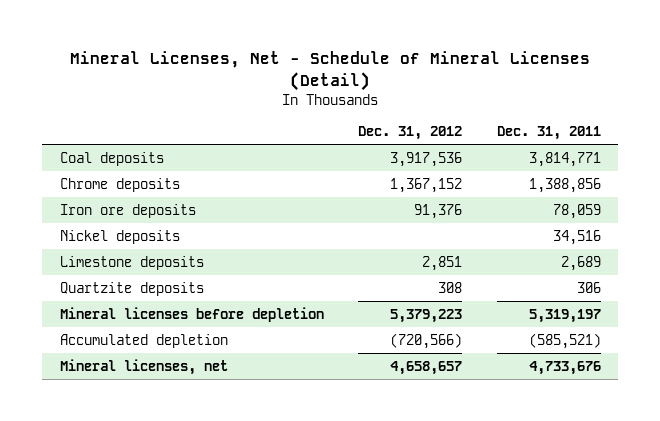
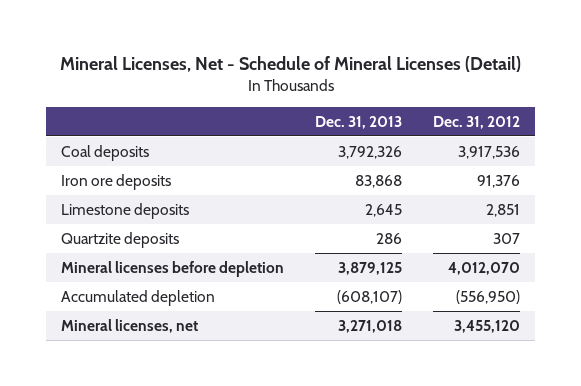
- | Dec. 31, 2012 | Dec. 31, 2011
+ | Dec. 31, 2013 | Dec. 31, 2012
- Chrome deposits | 1,367,152 | 1,388,856
- Nickel deposits | | 34,516
- Quartzite deposits | 308 | 306
- Mineral licenses before depletion | 5,379,223 | 5,319,197
- Accumulated depletion | (720,566) | (585,521)
- Mineral licenses, net | 4,658,657 | 4,733,676
+ Quartzite deposits | 286 | 307
+ Mineral licenses before depletion | 3,879,125 | 4,012,070
+ Accumulated depletion | (608,107) | (556,950)
+ Mineral licenses, net | 3,271,018 | 3,455,120

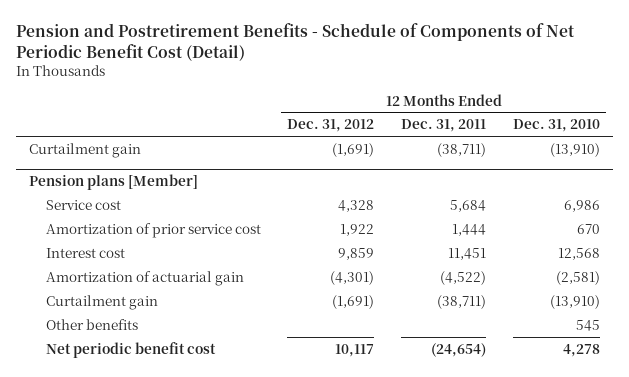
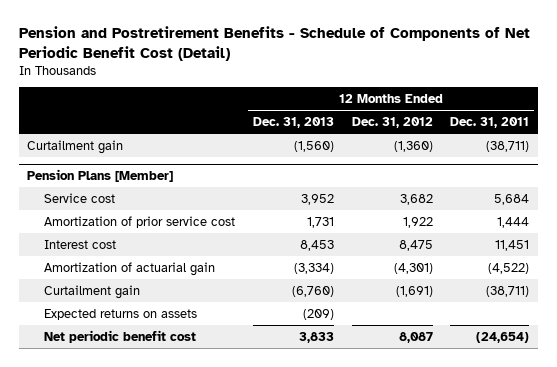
- | 12 Months Ended Dec. 31, 2012 | 12 Months Ended Dec. 31, 2011 | 12 Months Ended Dec. 31, 2010
+ | 12 Months Ended Dec. 31, 2013 | 12 Months Ended Dec. 31, 2012 | 12 Months Ended Dec. 31, 2011
- Curtailment gain | (1,691) | (38,711) | (13,910)
- Pension plans [Member]
- Service cost | 4,328 | 5,684 | 6,986
+ Curtailment gain | (1,560) | (1,360) | (38,711)
+ Pension Plans [Member]
+ Service cost | 3,952 | 3,682 | 5,684
- Interest cost | 9,859 | 11,451 | 12,568
+ Interest cost | 8,453 | 8,475 | 11,451
- Other benefits | | | 545
- Net periodic benefit cost | 10,117 | (24,654) | 4,278
+ Expected returns on assets | (209) | |
+ Net periodic benefit cost | 3,833 | 8,087 | (24,654)

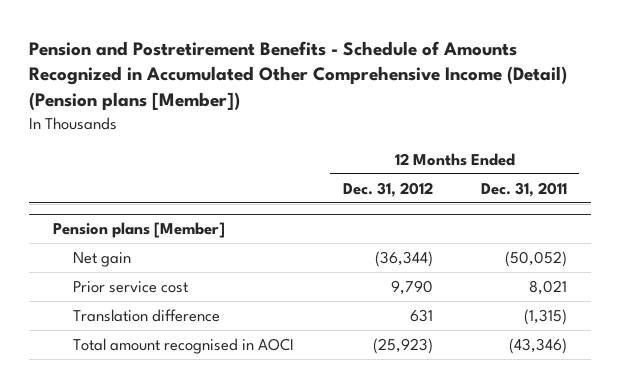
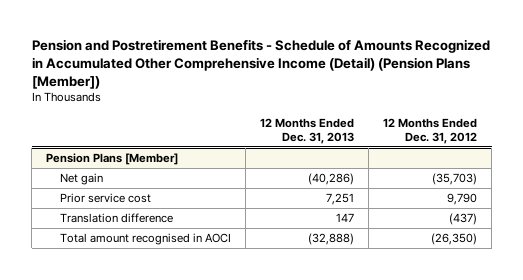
- Pension and Postretirement Benefits - Schedule of Amounts Recognized in Accumulated Other Comprehensive Income (Detail) (Pension plans [Member])
+ Pension and Postretirement Benefits - Schedule of Amounts Recognized in Accumulated Other Comprehensive Income (Detail) (Pension Plans [Member])
- | 12 Months Ended Dec. 31, 2012 | 12 Months Ended Dec. 31, 2011
+ | 12 Months Ended Dec. 31, 2013 | 12 Months Ended Dec. 31, 2012
- Pension plans [Member]
- Net gain | (36,344) | (50,052)
+ Pension Plans [Member]
+ Net gain | (40,286) | (35,703)
- Translation difference | 631 | (1,315)
- Total amount recognised in AOCI | (25,923) | (43,346)
+ Translation difference | 147 | (437)
+ Total amount recognised in AOCI | (32,888) | (26,350)

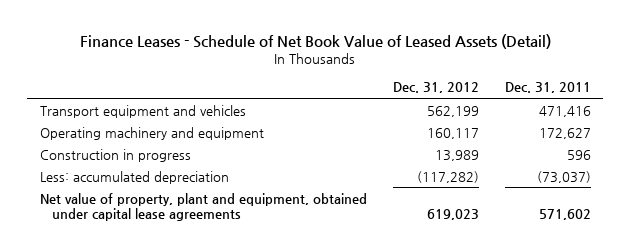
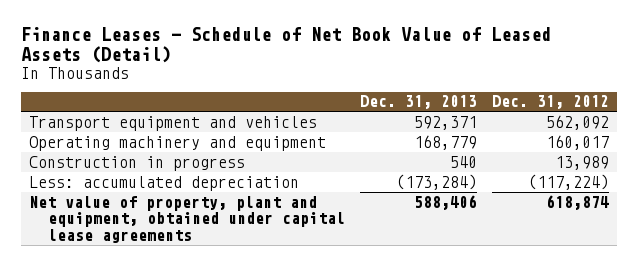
- | Dec. 31, 2012 | Dec. 31, 2011
+ | Dec. 31, 2013 | Dec. 31, 2012
- Transport equipment and vehicles | 562,199 | 471,416
- Operating machinery and equipment | 160,117 | 172,627
+ Transport equipment and vehicles | 592,371 | 562,092
+ Operating machinery and equipment | 168,779 | 160,017
- Less: accumulated depreciation | (117,282) | (73,037)
- Net value of property, plant and equipment, obtained under capital lease agreements | 619,023 | 571,602
+ Less: accumulated depreciation | (173,284) | (117,224)
+ Net value of property, plant and equipment, obtained under capital lease agreements | 588,406 | 618,874

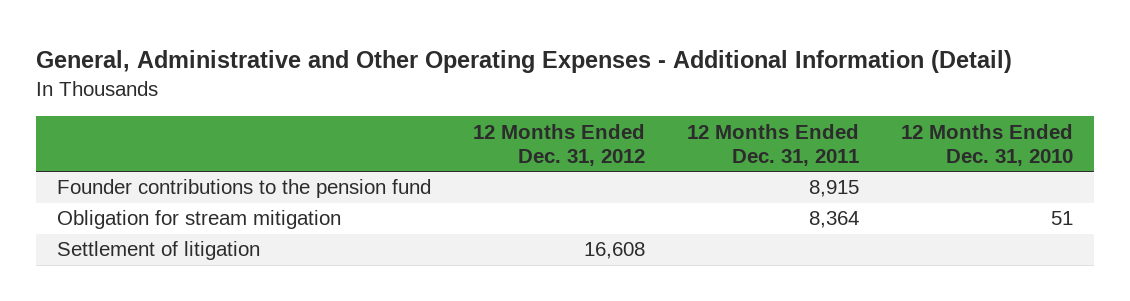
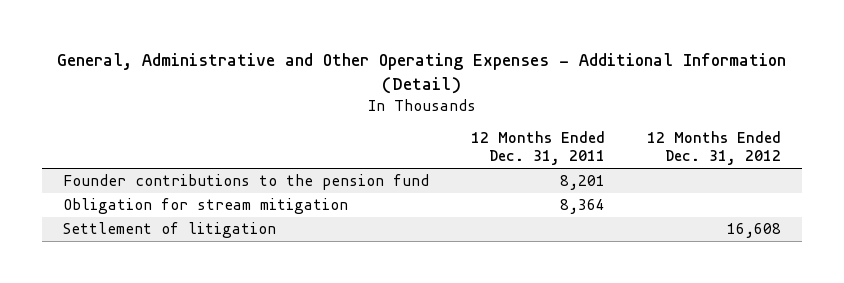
- | 12 Months Ended Dec. 31, 2012 | 12 Months Ended Dec. 31, 2011 | 12 Months Ended Dec. 31, 2010
+ | 12 Months Ended Dec. 31, 2011 | 12 Months Ended Dec. 31, 2012
- Founder contributions to the pension fund | | 8,915 |
+ Founder contributions to the pension fund | 8,201 |

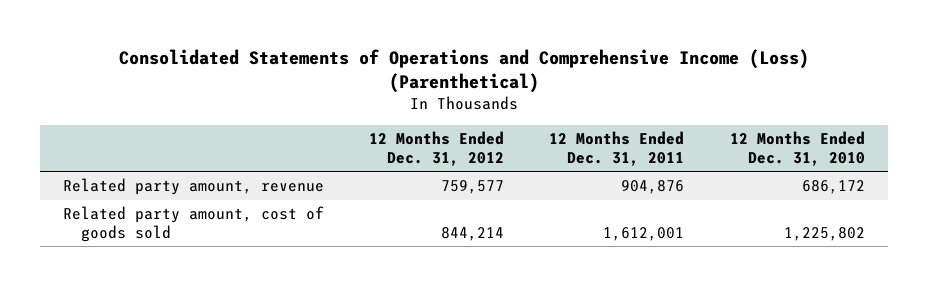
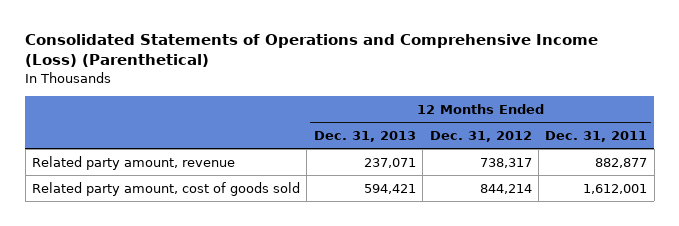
- | 12 Months Ended Dec. 31, 2012 | 12 Months Ended Dec. 31, 2011 | 12 Months Ended Dec. 31, 2010
+ | 12 Months Ended Dec. 31, 2013 | 12 Months Ended Dec. 31, 2012 | 12 Months Ended Dec. 31, 2011
- Related party amount, revenue | 759,577 | 904,876 | 686,172
+ Related party amount, revenue | 237,071 | 738,317 | 882,877

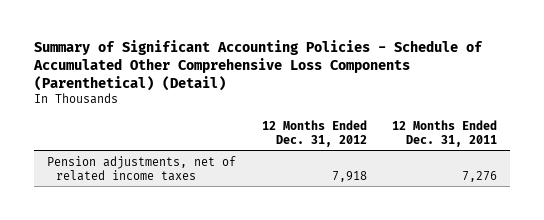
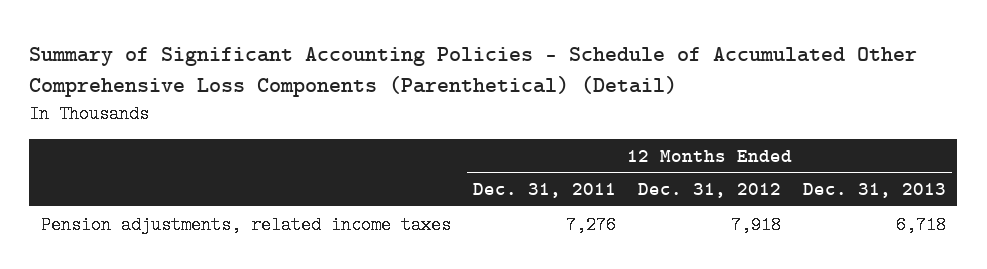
- | 12 Months Ended Dec. 31, 2012 | 12 Months Ended Dec. 31, 2011
+ | 12 Months Ended Dec. 31, 2011 | 12 Months Ended Dec. 31, 2012 | 12 Months Ended Dec. 31, 2013
- Pension adjustments, net of related income taxes | 7,918 | 7,276
+ Pension adjustments, related income taxes | 7,276 | 7,918 | 6,718

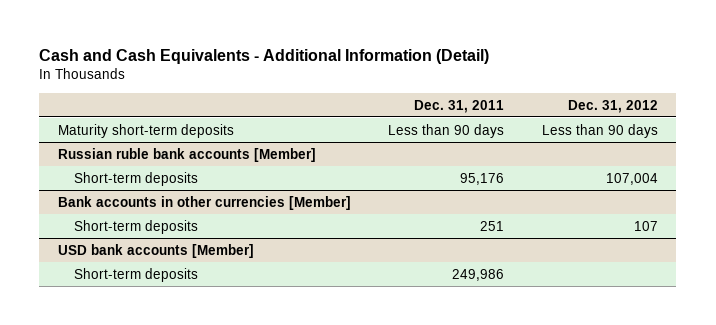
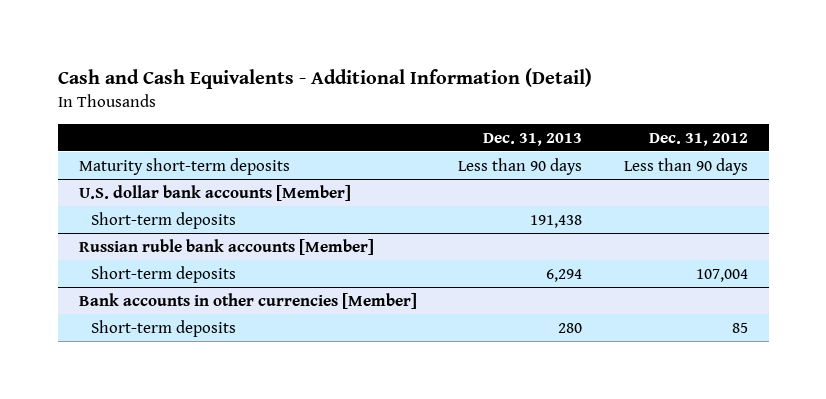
- | Dec. 31, 2011 | Dec. 31, 2012
+ | Dec. 31, 2013 | Dec. 31, 2012
+ U.S. dollar bank accounts [Member]
+ Short-term deposits | 191,438 |
@ Bank accounts in other currencies [Member]
- Short-term deposits | 251 | 107
- USD bank accounts [Member]
- Short-term deposits | 249,986 |
@ Bank accounts in other currencies [Member]
+ Short-term deposits | 280 | 85

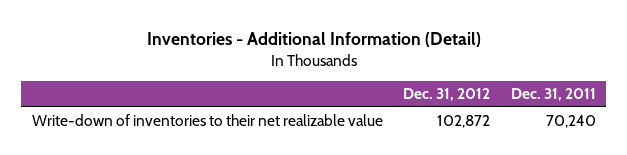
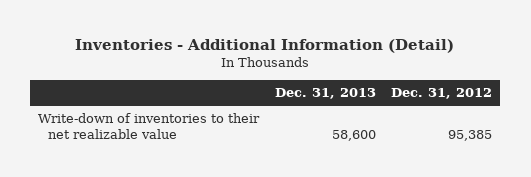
- | Dec. 31, 2012 | Dec. 31, 2011
+ | Dec. 31, 2013 | Dec. 31, 2012
- Write-down of inventories to their net realizable value | 102,872 | 70,240
+ Write-down of inventories to their net realizable value | 58,600 | 95,385

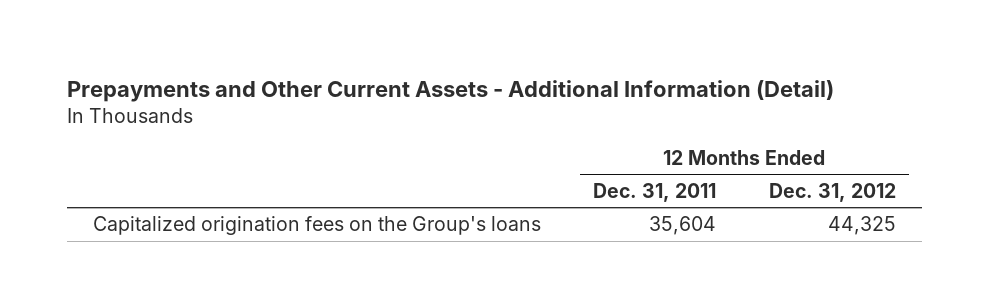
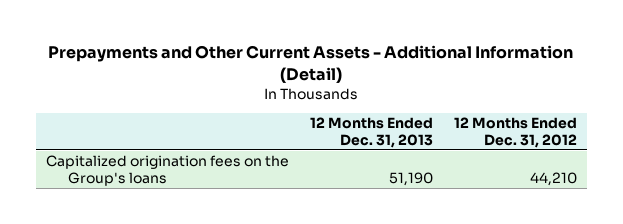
- | 12 Months Ended Dec. 31, 2011 | 12 Months Ended Dec. 31, 2012
+ | 12 Months Ended Dec. 31, 2013 | 12 Months Ended Dec. 31, 2012
- Capitalized origination fees on the Group's loans | 35,604 | 44,325
+ Capitalized origination fees on the Group's loans | 51,190 | 44,210

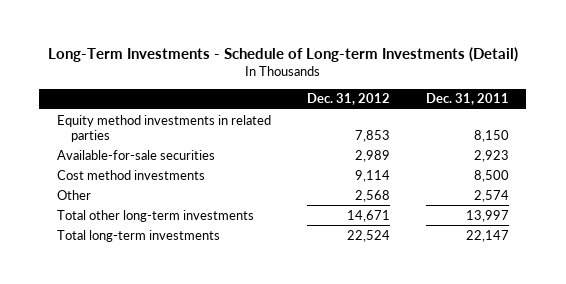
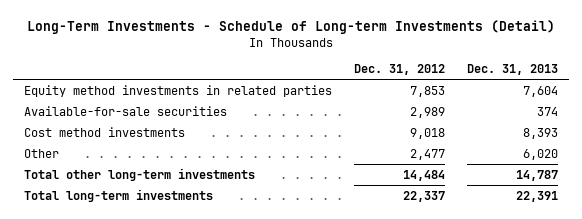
- | Dec. 31, 2012 | Dec. 31, 2011
+ | Dec. 31, 2012 | Dec. 31, 2013
- Cost method investments | 9,114 | 8,500
- Other | 2,568 | 2,574
- Total other long-term investments | 14,671 | 13,997
- Total long-term investments | 22,524 | 22,147
+ Cost method investments | 9,018 | 8,393
+ Other | 2,477 | 6,020
+ Total other long-term investments | 14,484 | 14,787
+ Total long-term investments | 22,337 | 22,391

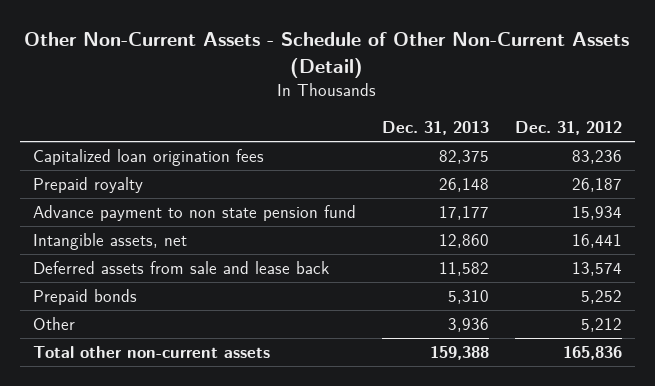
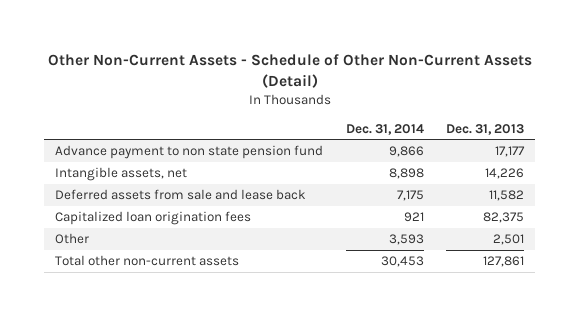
- | Dec. 31, 2013 | Dec. 31, 2012
+ | Dec. 31, 2014 | Dec. 31, 2013
- Prepaid royalty | 26,148 | 26,187
- Intangible assets, net | 12,860 | 16,441
+ Intangible assets, net | 8,898 | 14,226
- Prepaid bonds | 5,310 | 5,252
- Other | 3,936 | 5,212
- Total other non-current assets | 159,388 | 165,836
moved down: Capitalized loan origination fees | 921 | 82,375
+ Other | 3,593 | 2,501
+ Total other non-current assets | 30,453 | 127,861

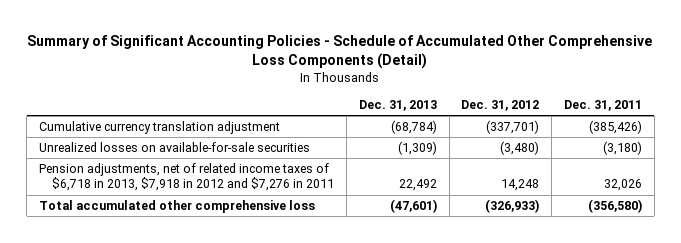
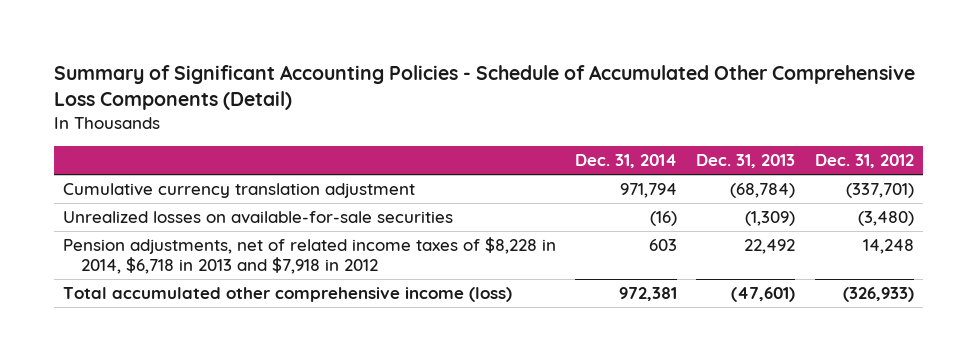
- | Dec. 31, 2013 | Dec. 31, 2012 | Dec. 31, 2011
+ | Dec. 31, 2014 | Dec. 31, 2013 | Dec. 31, 2012
- Pension adjustments, net of related income taxes of $6,718 in 2013, $7,918 in 2012 and $7,276 in 2011 | 22,492 | 14,248 | 32,026
- Total accumulated other comprehensive loss | (47,601) | (326,933) | (356,580)
+ Pension adjustments, net of related income taxes of $8,228 in 2014, $6,718 in 2013 and $7,918 in 2012 | 603 | 22,492 | 14,248
+ Total accumulated other comprehensive income (loss) | 972,381 | (47,601) | (326,933)

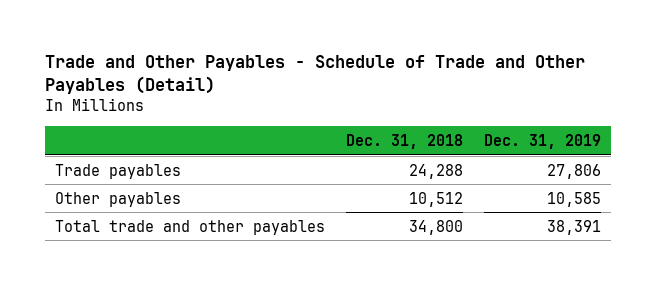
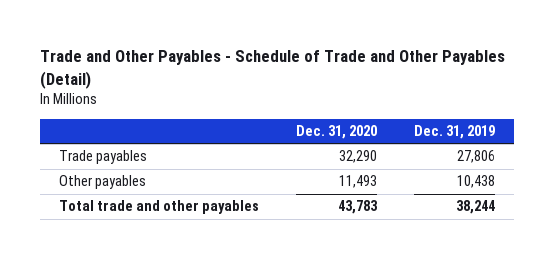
- | Dec. 31, 2018 | Dec. 31, 2019
+ | Dec. 31, 2020 | Dec. 31, 2019
- Other payables | 10,512 | 10,585
- Total trade and other payables | 34,800 | 38,391
+ Other payables | 11,493 | 10,438
+ Total trade and other payables | 43,783 | 38,244

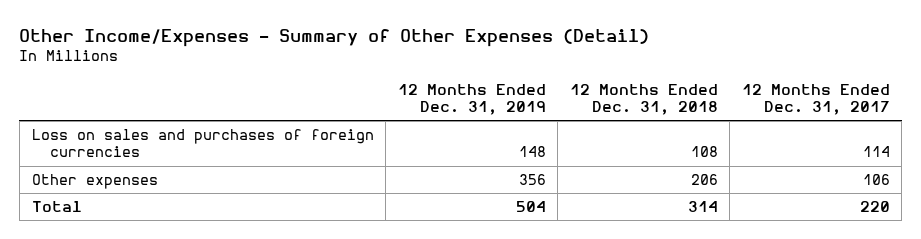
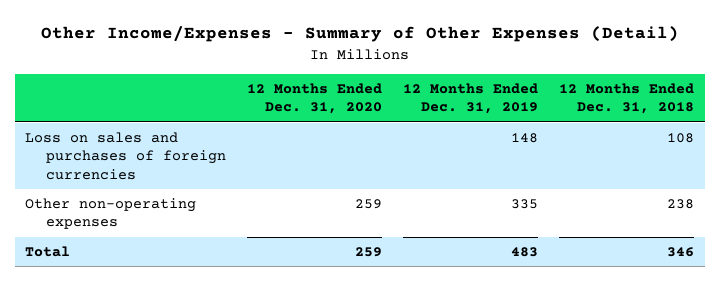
- | 12 Months Ended Dec. 31, 2019 | 12 Months Ended Dec. 31, 2018 | 12 Months Ended Dec. 31, 2017
+ | 12 Months Ended Dec. 31, 2020 | 12 Months Ended Dec. 31, 2019 | 12 Months Ended Dec. 31, 2018
- Other expenses | 356 | 206 | 106
- Total | 504 | 314 | 220
+ Other non-operating expenses | 259 | 335 | 238
+ Total | 259 | 483 | 346

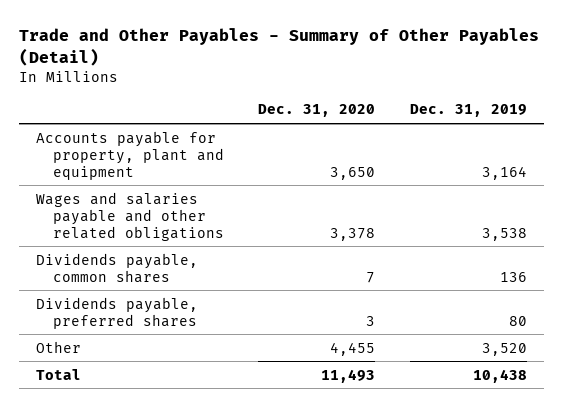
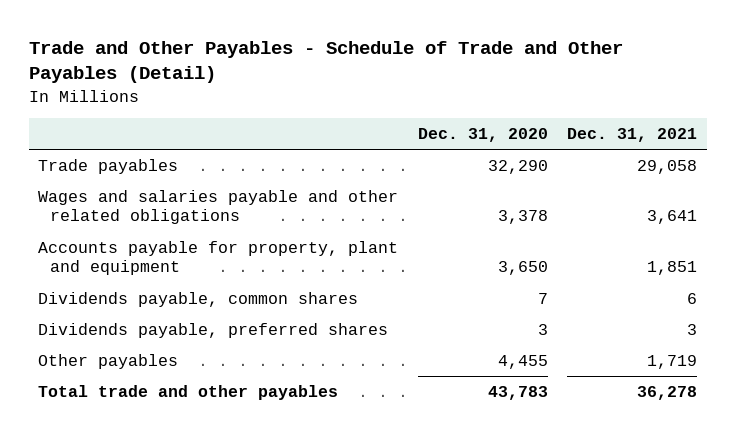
- Trade and Other Payables - Summary of Other Payables (Detail)
+ Trade and Other Payables - Schedule of Trade and Other Payables (Detail)
- | Dec. 31, 2020 | Dec. 31, 2019
+ | Dec. 31, 2020 | Dec. 31, 2021
+ Trade payables | 32,290 | 29,058
moved down: Accounts payable for property, plant and equipment | 3,650 | 1,851
- Other | 4,455 | 3,520
- Total | 11,493 | 10,438
+ Other payables | 4,455 | 1,719
+ Total trade and other payables | 43,783 | 36,278

